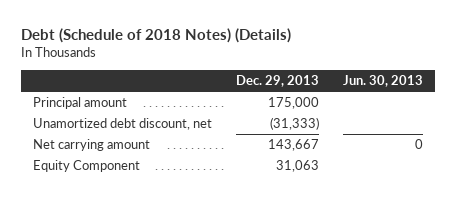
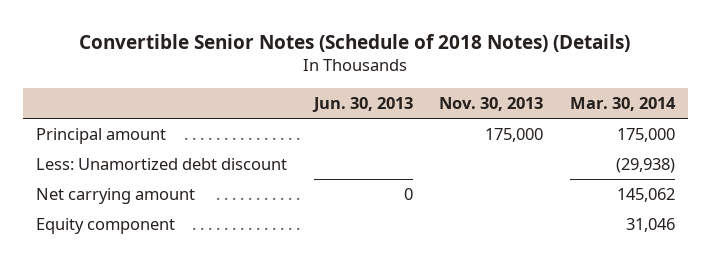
- Debt (Schedule of 2018 Notes) (Details)
+ Convertible Senior Notes (Schedule of 2018 Notes) (Details)
- | Dec. 29, 2013 | Jun. 30, 2013
+ | Jun. 30, 2013 | Nov. 30, 2013 | Mar. 30, 2014
- Unamortized debt discount, net | (31,333) |
+ Less: Unamortized debt discount | | | (29,938)
- Equity Component | 31,063 |
+ Equity component | | | 31,046

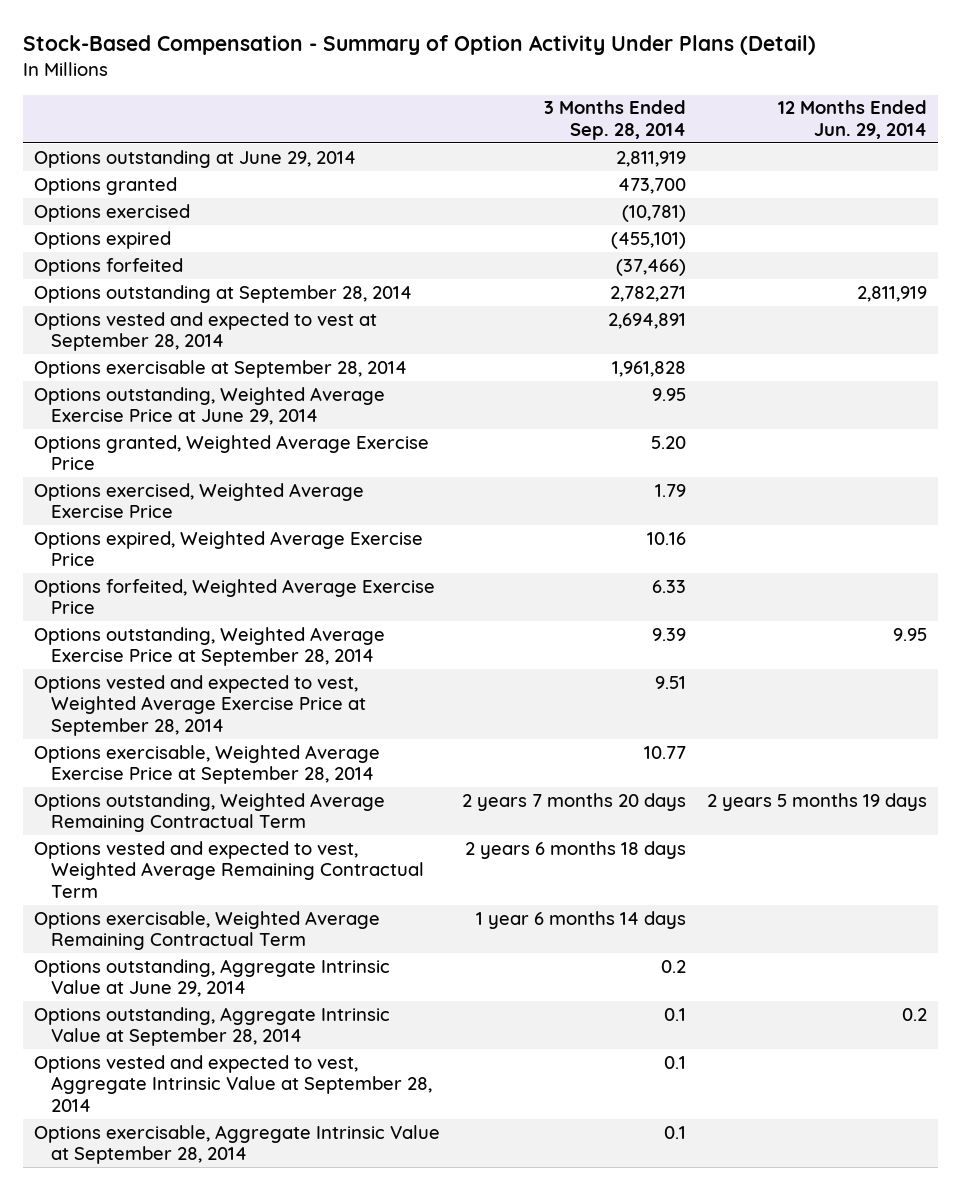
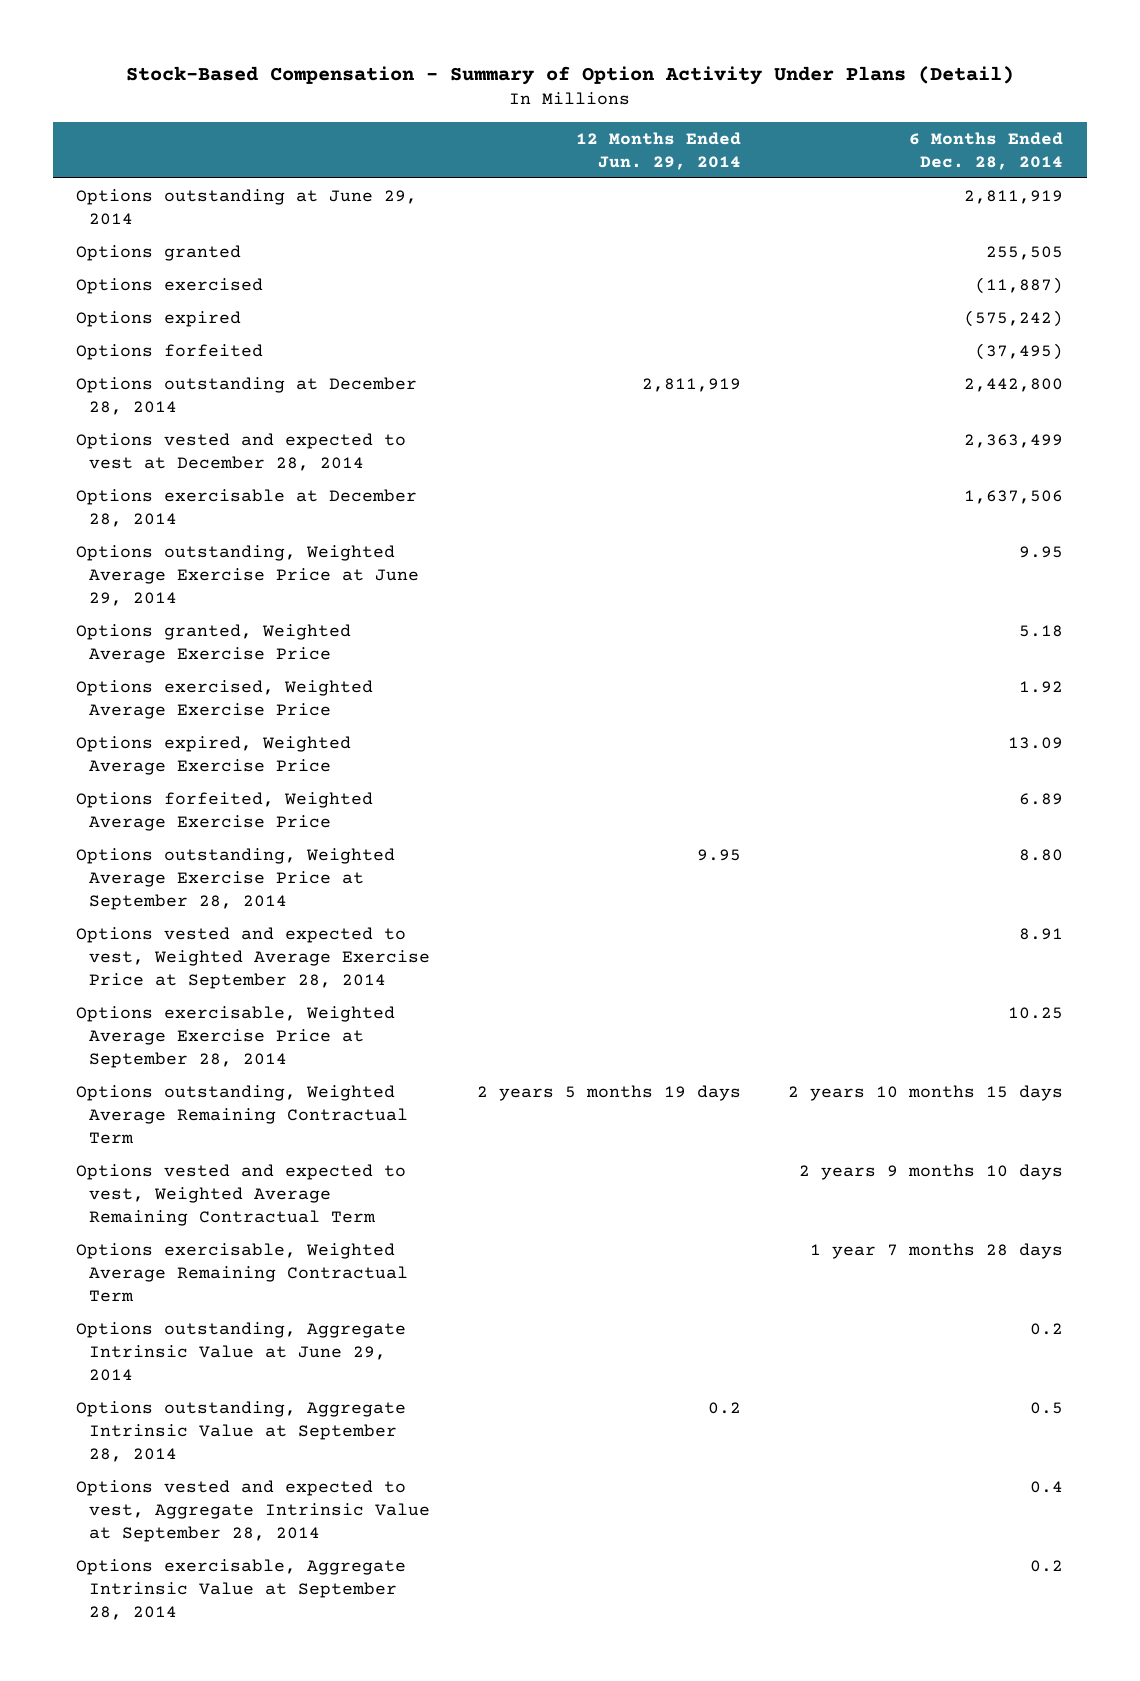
- | 3 Months Ended Sep. 28, 2014 | 12 Months Ended Jun. 29, 2014
+ | 12 Months Ended Jun. 29, 2014 | 6 Months Ended Dec. 28, 2014
- Options outstanding at September 28, 2014 | 2,782,271 | 2,811,919
- Options vested and expected to vest at September 28, 2014 | 2,694,891 |
- Options exercisable at September 28, 2014 | 1,961,828 |
+ Options outstanding at December 28, 2014 | 2,811,919 | 2,442,800
+ Options vested and expected to vest at December 28, 2014 | | 2,363,499
+ Options exercisable at December 28, 2014 | | 1,637,506

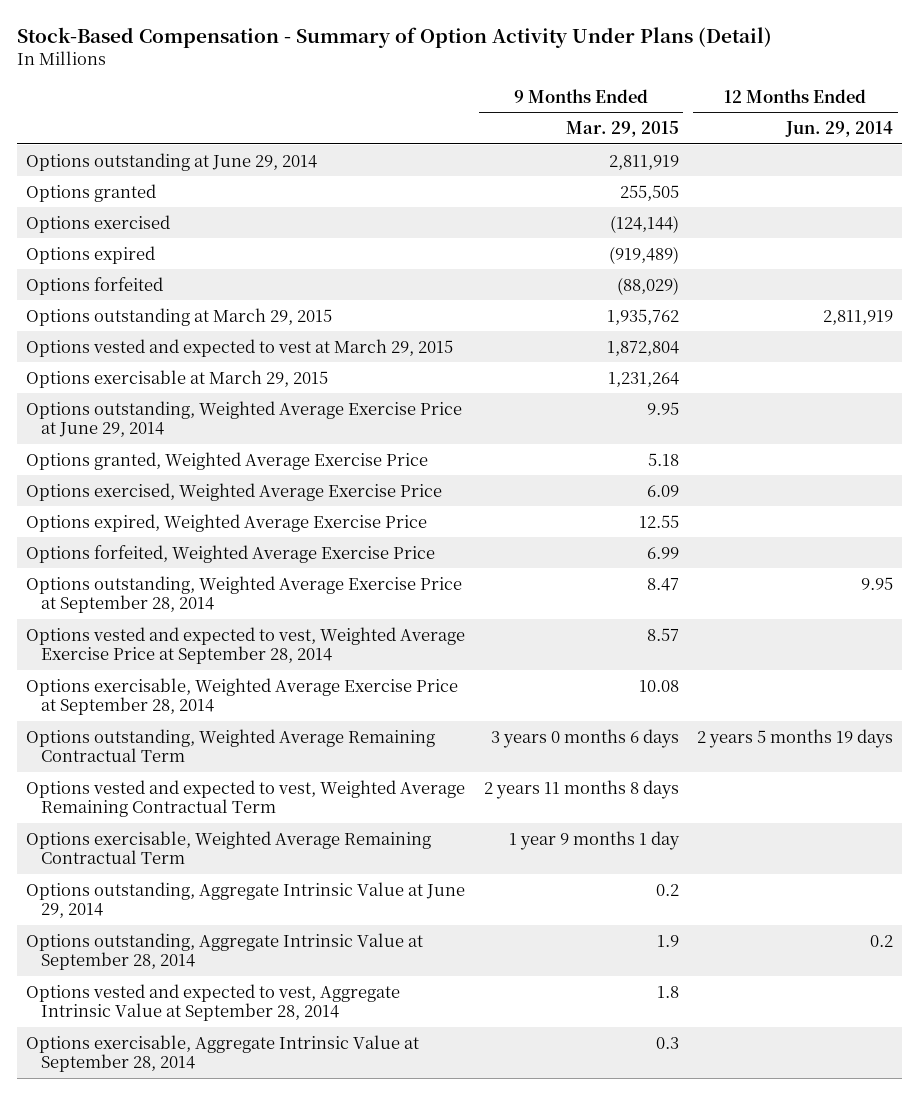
- | 12 Months Ended Jun. 29, 2014 | 6 Months Ended Dec. 28, 2014
+ | 9 Months Ended Mar. 29, 2015 | 12 Months Ended Jun. 29, 2014
- Options outstanding at December 28, 2014 | 2,811,919 | 2,442,800
- Options vested and expected to vest at December 28, 2014 | | 2,363,499
- Options exercisable at December 28, 2014 | | 1,637,506
+ Options outstanding at March 29, 2015 | 1,935,762 | 2,811,919
+ Options vested and expected to vest at March 29, 2015 | 1,872,804 |
+ Options exercisable at March 29, 2015 | 1,231,264 |

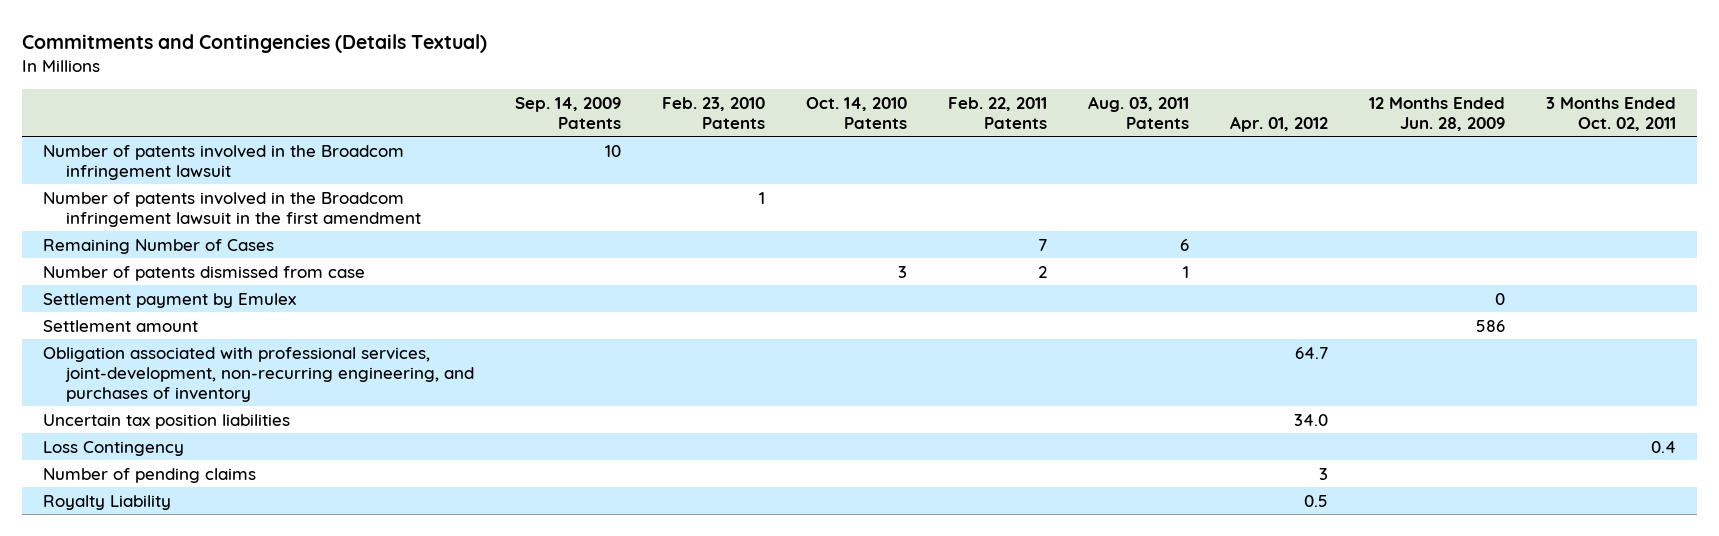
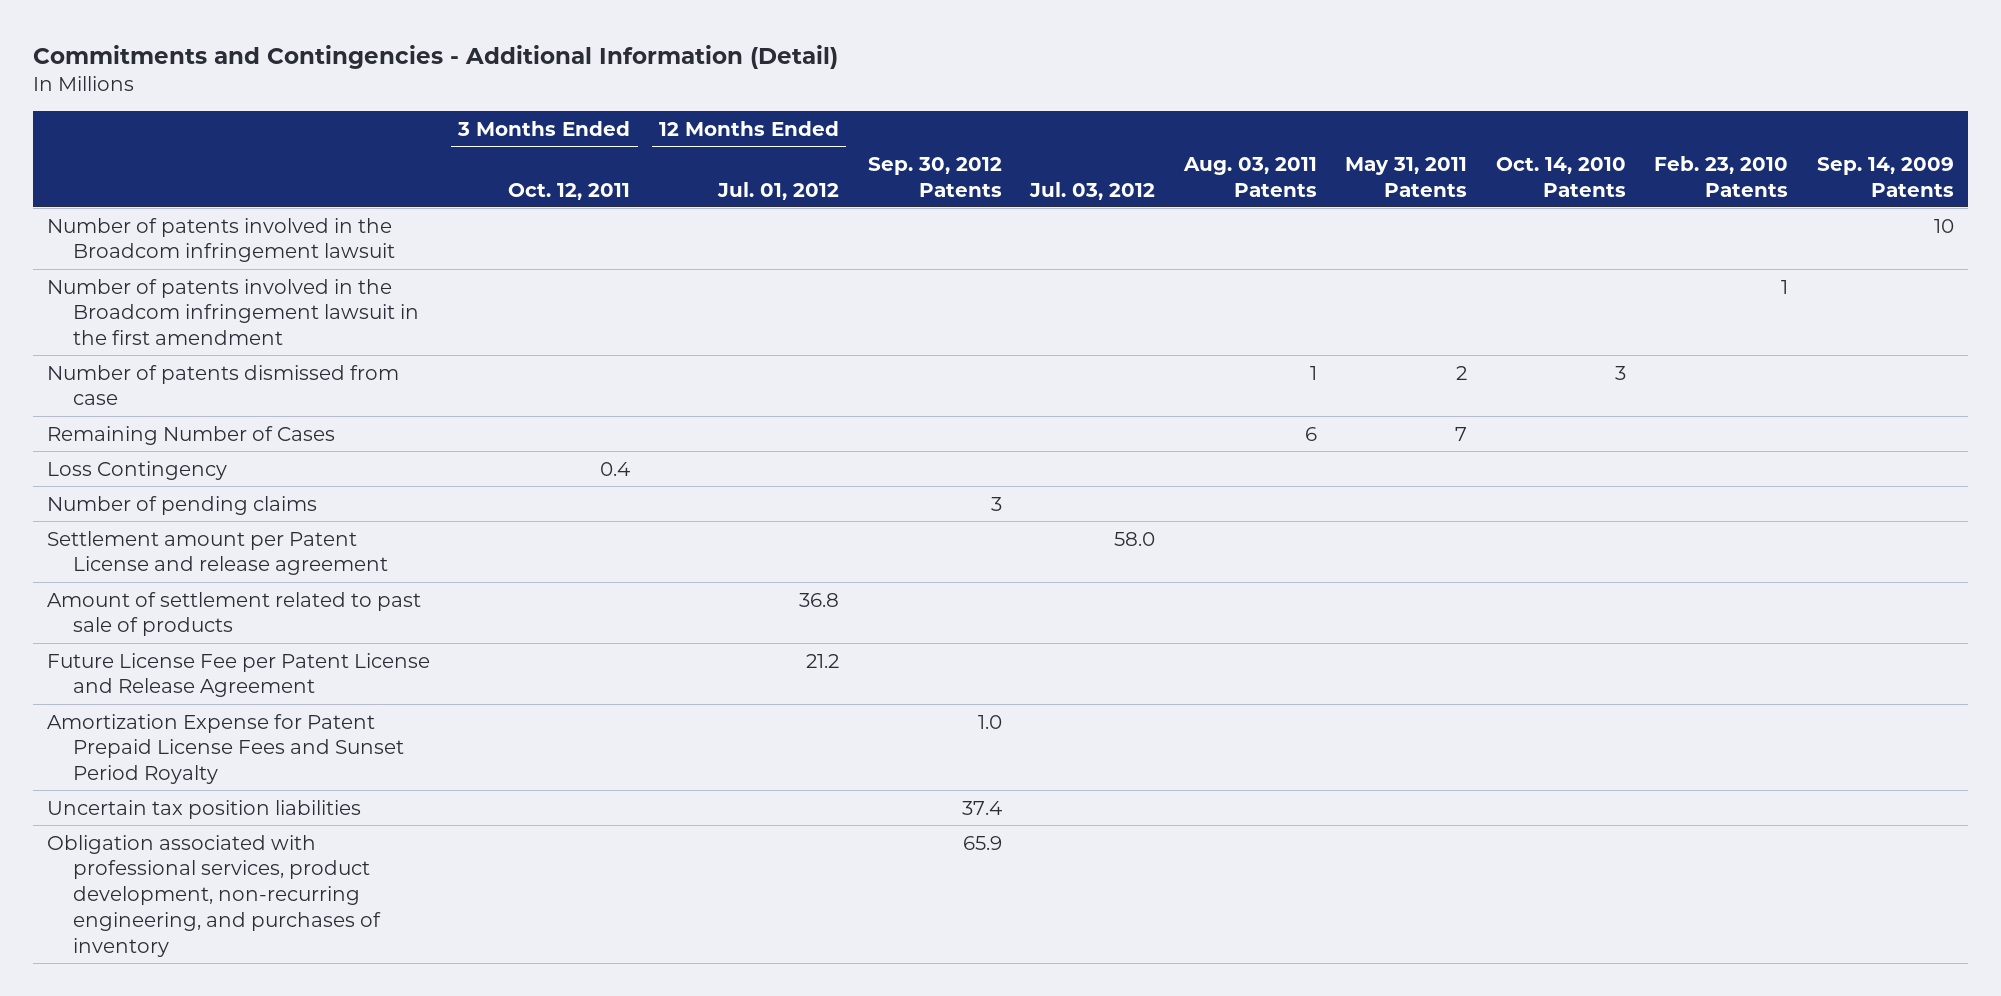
- Commitments and Contingencies (Details Textual)
+ Commitments and Contingencies - Additional Information (Detail)
- | Sep. 14, 2009 Patents | Feb. 23, 2010 Patents | Oct. 14, 2010 Patents | Feb. 22, 2011 Patents | Aug. 03, 2011 Patents | Apr. 01, 2012 | 12 Months Ended Jun. 28, 2009 | 3 Months Ended Oct. 02, 2011
+ | 3 Months Ended Oct. 12, 2011 | 12 Months Ended Jul. 01, 2012 | Sep. 30, 2012 Patents | Jul. 03, 2012 | Aug. 03, 2011 Patents | May 31, 2011 Patents | Oct. 14, 2010 Patents | Feb. 23, 2010 Patents | Sep. 14, 2009 Patents
- Settlement payment by Emulex | | | | | | | 0 |
- Settlement amount | | | | | | | 586 |
- Obligation associated with professional services, joint-development, non-recurring engineering, and purchases of inventory | | | | | | 64.7 | |
moved down: Remaining Number of Cases | | | | | 6 | 7 | | |
- Royalty Liability | | | | | | 0.5 | |
+ Settlement amount per Patent License and release agreement | | | | 58.0 | | | | |
+ Amount of settlement related to past sale of products | | 36.8 | | | | | | |
+ Future License Fee per Patent License and Release Agreement | | 21.2 | | | | | | |
+ Amortization Expense for Patent Prepaid License Fees and Sunset Period Royalty | | | 1.0 | | | | | |
moved down: Uncertain tax position liabilities | | | 37.4 | | | | | |
+ Obligation associated with professional services, product development, non-recurring engineering, and purchases of inventory | | | 65.9 | | | | | |

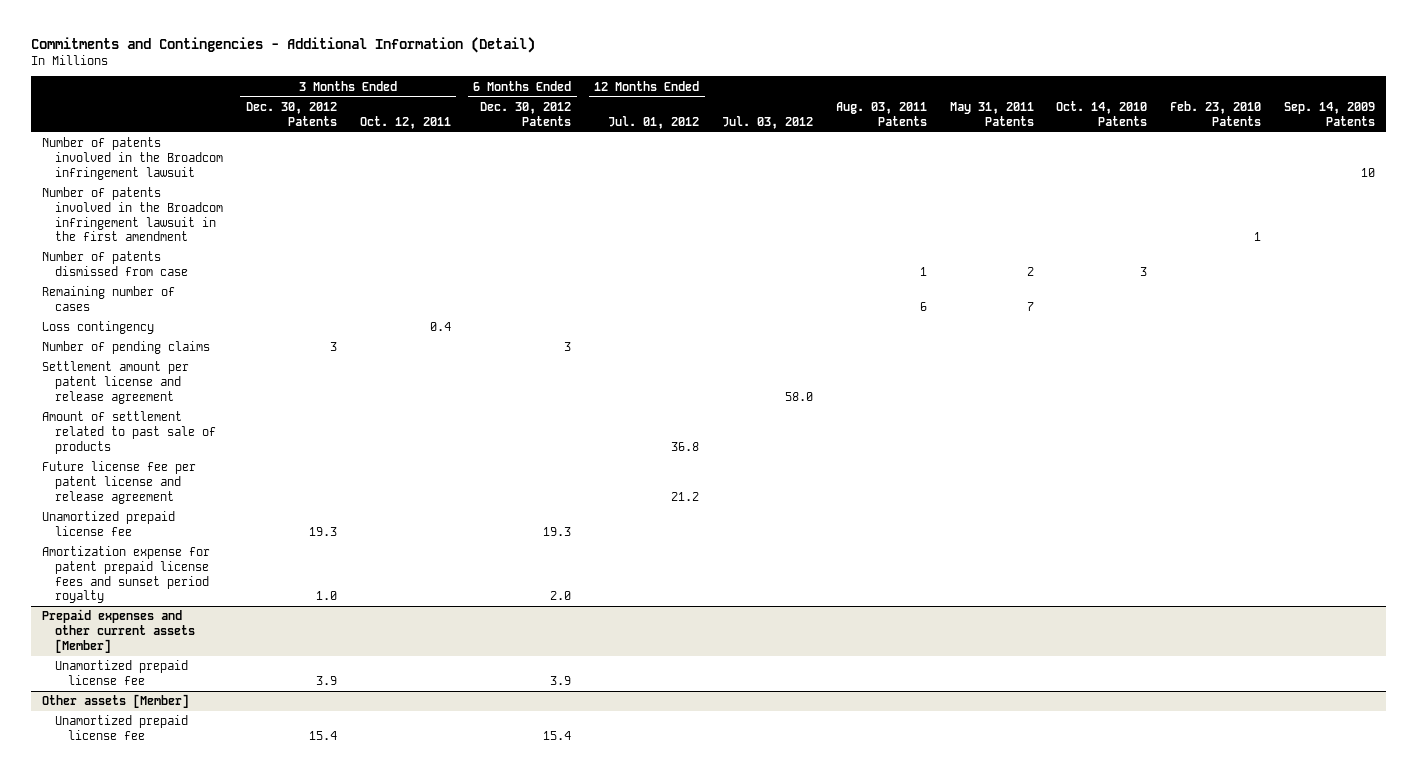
- | 3 Months Ended Oct. 12, 2011 | 12 Months Ended Jul. 01, 2012 | Sep. 30, 2012 Patents | Jul. 03, 2012 | Aug. 03, 2011 Patents | May 31, 2011 Patents | Oct. 14, 2010 Patents | Feb. 23, 2010 Patents | Sep. 14, 2009 Patents
+ | 3 Months Ended Dec. 30, 2012 Patents | 3 Months Ended Oct. 12, 2011 | 6 Months Ended Dec. 30, 2012 Patents | 12 Months Ended Jul. 01, 2012 | Jul. 03, 2012 | Aug. 03, 2011 Patents | May 31, 2011 Patents | Oct. 14, 2010 Patents | Feb. 23, 2010 Patents | Sep. 14, 2009 Patents
- Remaining Number of Cases | | | | | 6 | 7 | | |
- Loss Contingency | 0.4 | | | | | | | |
+ Remaining number of cases | | | | | | 6 | 7 | | |
+ Loss contingency | | 0.4 | | | | | | | |
- Settlement amount per Patent License and release agreement | | | | 58.0 | | | | |
+ Settlement amount per patent license and release agreement | | | | | 58.0 | | | | |
- Future License Fee per Patent License and Release Agreement | | 21.2 | | | | | | |
- Amortization Expense for Patent Prepaid License Fees and Sunset Period Royalty | | | 1.0 | | | | | |
- Uncertain tax position liabilities | | | 37.4 | | | | | |
- Obligation associated with professional services, product development, non-recurring engineering, and purchases of inventory | | | 65.9 | | | | | |
+ Future license fee per patent license and release agreement | | | | 21.2 | | | | | |
+ Unamortized prepaid license fee | 19.3 | | 19.3 | | | | | | |
+ Amortization expense for patent prepaid license fees and sunset period royalty | 1.0 | | 2.0 | | | | | | |
+ Prepaid expenses and other current assets [Member]
+ Unamortized prepaid license fee | 3.9 | | 3.9 | | | | | | |
+ Other assets [Member]
+ Unamortized prepaid license fee | 15.4 | | 15.4 | | | | | | |

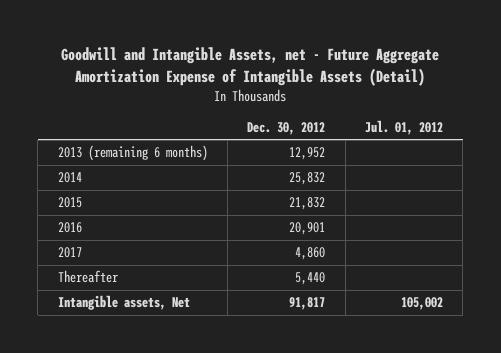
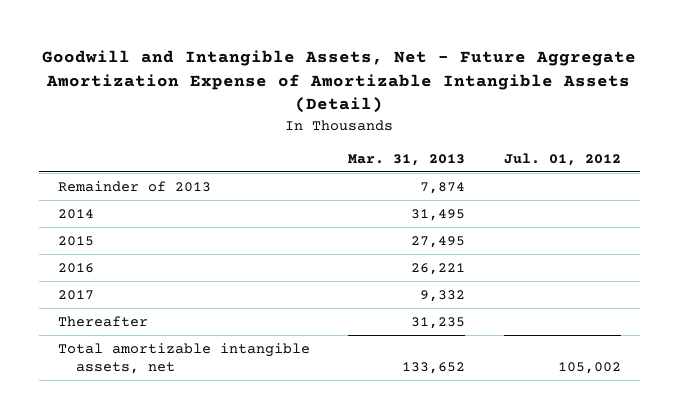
- Goodwill and Intangible Assets, net - Future Aggregate Amortization Expense of Intangible Assets (Detail)
+ Goodwill and Intangible Assets, Net - Future Aggregate Amortization Expense of Amortizable Intangible Assets (Detail)
- | Dec. 30, 2012 | Jul. 01, 2012
+ | Mar. 31, 2013 | Jul. 01, 2012
- 2013 (remaining 6 months) | 12,952 |
+ Remainder of 2013 | 7,874 |
- Intangible assets, Net | 91,817 | 105,002
+ Total amortizable intangible assets, net | 133,652 | 105,002

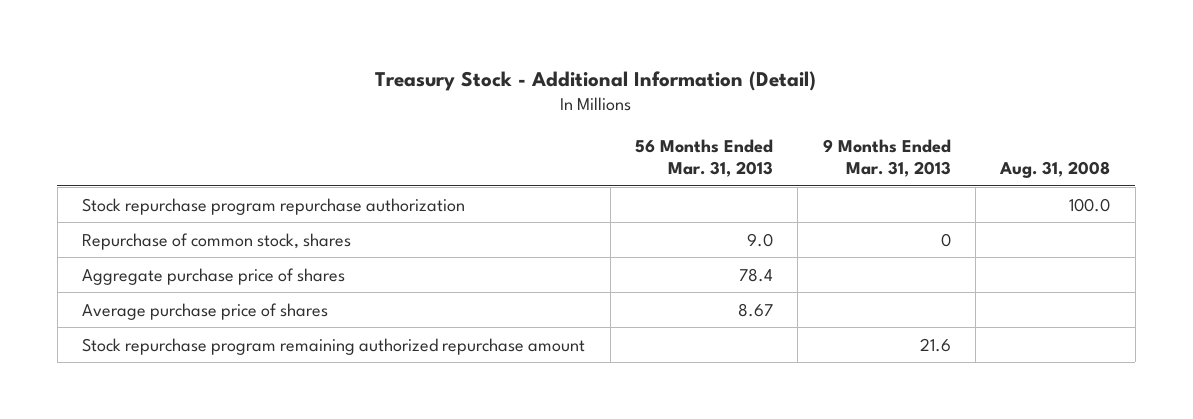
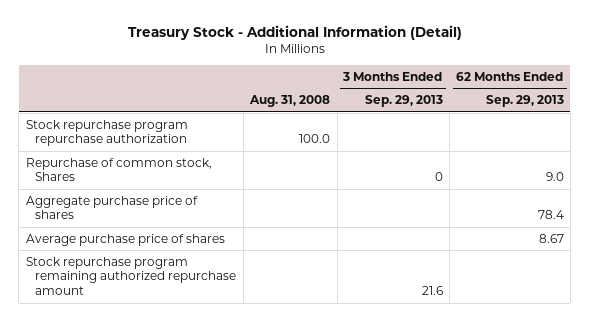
- | 56 Months Ended Mar. 31, 2013 | 9 Months Ended Mar. 31, 2013 | Aug. 31, 2008
+ | Aug. 31, 2008 | 3 Months Ended Sep. 29, 2013 | 62 Months Ended Sep. 29, 2013
- Repurchase of common stock, shares | 9.0 | 0 |
+ Repurchase of common stock, Shares | | 0 | 9.0

